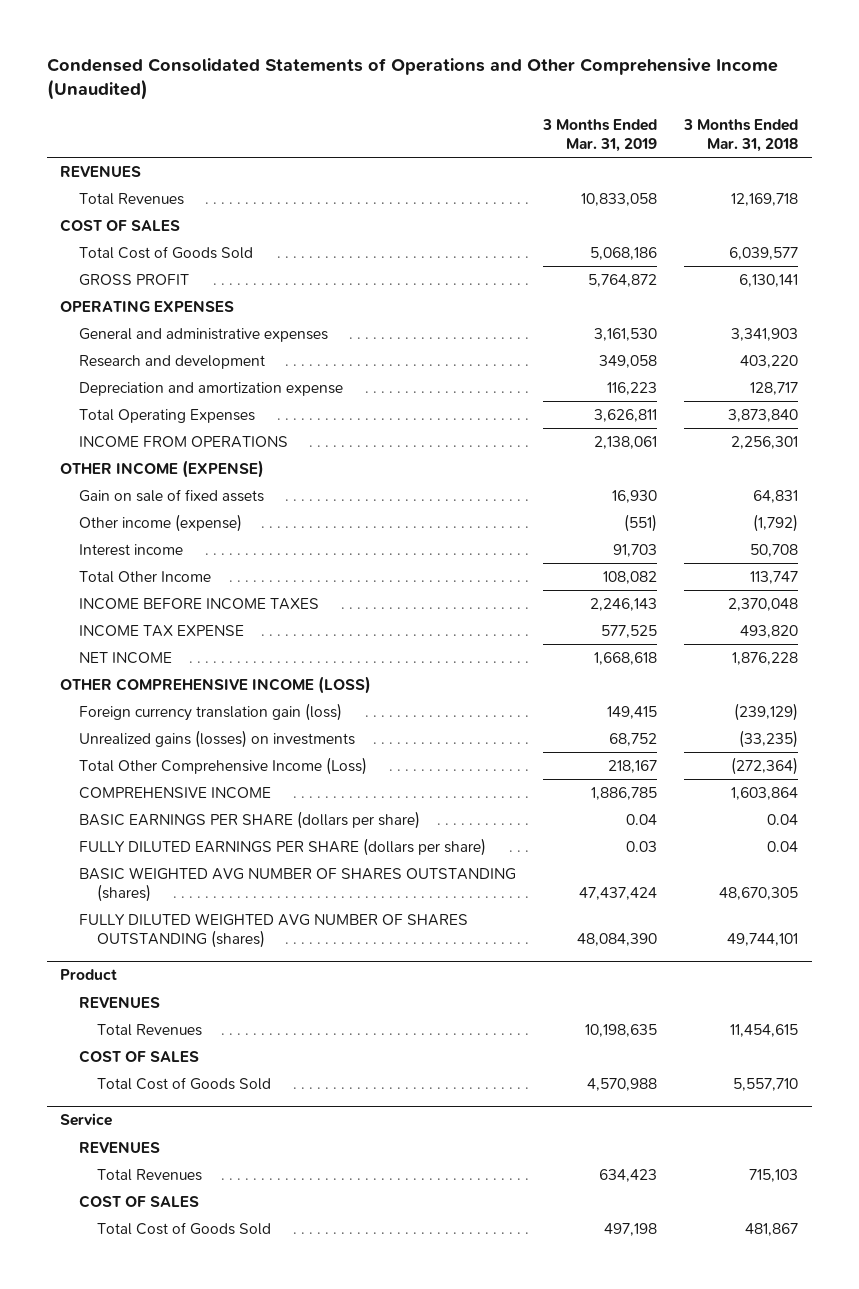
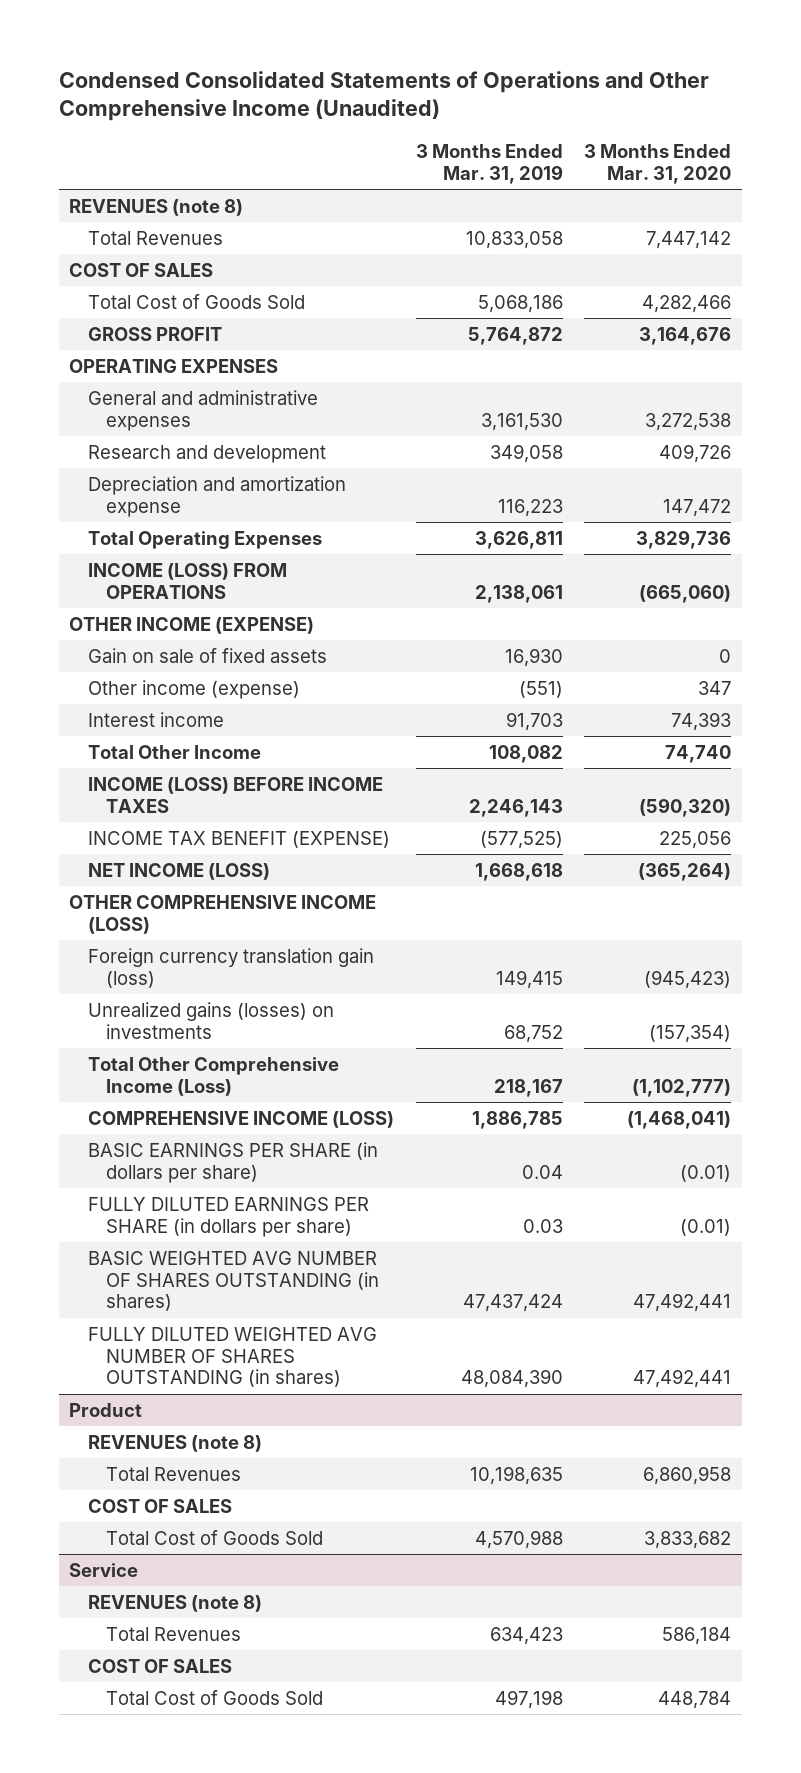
- | 3 Months Ended Mar. 31, 2019 | 3 Months Ended Mar. 31, 2018
+ | 3 Months Ended Mar. 31, 2019 | 3 Months Ended Mar. 31, 2020
- REVENUES
+ REVENUES (note 8)
- INCOME FROM OPERATIONS | 2,138,061 | 2,256,301
+ INCOME (LOSS) FROM OPERATIONS | 2,138,061 | (665,060)
- INCOME BEFORE INCOME TAXES | 2,246,143 | 2,370,048
- INCOME TAX EXPENSE | 577,525 | 493,820
- NET INCOME | 1,668,618 | 1,876,228
+ INCOME (LOSS) BEFORE INCOME TAXES | 2,246,143 | (590,320)
+ INCOME TAX BENEFIT (EXPENSE) | (577,525) | 225,056
+ NET INCOME (LOSS) | 1,668,618 | (365,264)
- COMPREHENSIVE INCOME | 1,886,785 | 1,603,864
- BASIC EARNINGS PER SHARE (dollars per share) | 0.04 | 0.04
- FULLY DILUTED EARNINGS PER SHARE (dollars per share) | 0.03 | 0.04
- BASIC WEIGHTED AVG NUMBER OF SHARES OUTSTANDING (shares) | 47,437,424 | 48,670,305
- FULLY DILUTED WEIGHTED AVG NUMBER OF SHARES OUTSTANDING (shares) | 48,084,390 | 49,744,101
+ COMPREHENSIVE INCOME (LOSS) | 1,886,785 | (1,468,041)
+ BASIC EARNINGS PER SHARE (in dollars per share) | 0.04 | (0.01)
+ FULLY DILUTED EARNINGS PER SHARE (in dollars per share) | 0.03 | (0.01)
+ BASIC WEIGHTED AVG NUMBER OF SHARES OUTSTANDING (in shares) | 47,437,424 | 47,492,441
+ FULLY DILUTED WEIGHTED AVG NUMBER OF SHARES OUTSTANDING (in shares) | 48,084,390 | 47,492,441
@ Product
- REVENUES
+ REVENUES (note 8)
@ Service
- REVENUES
+ REVENUES (note 8)

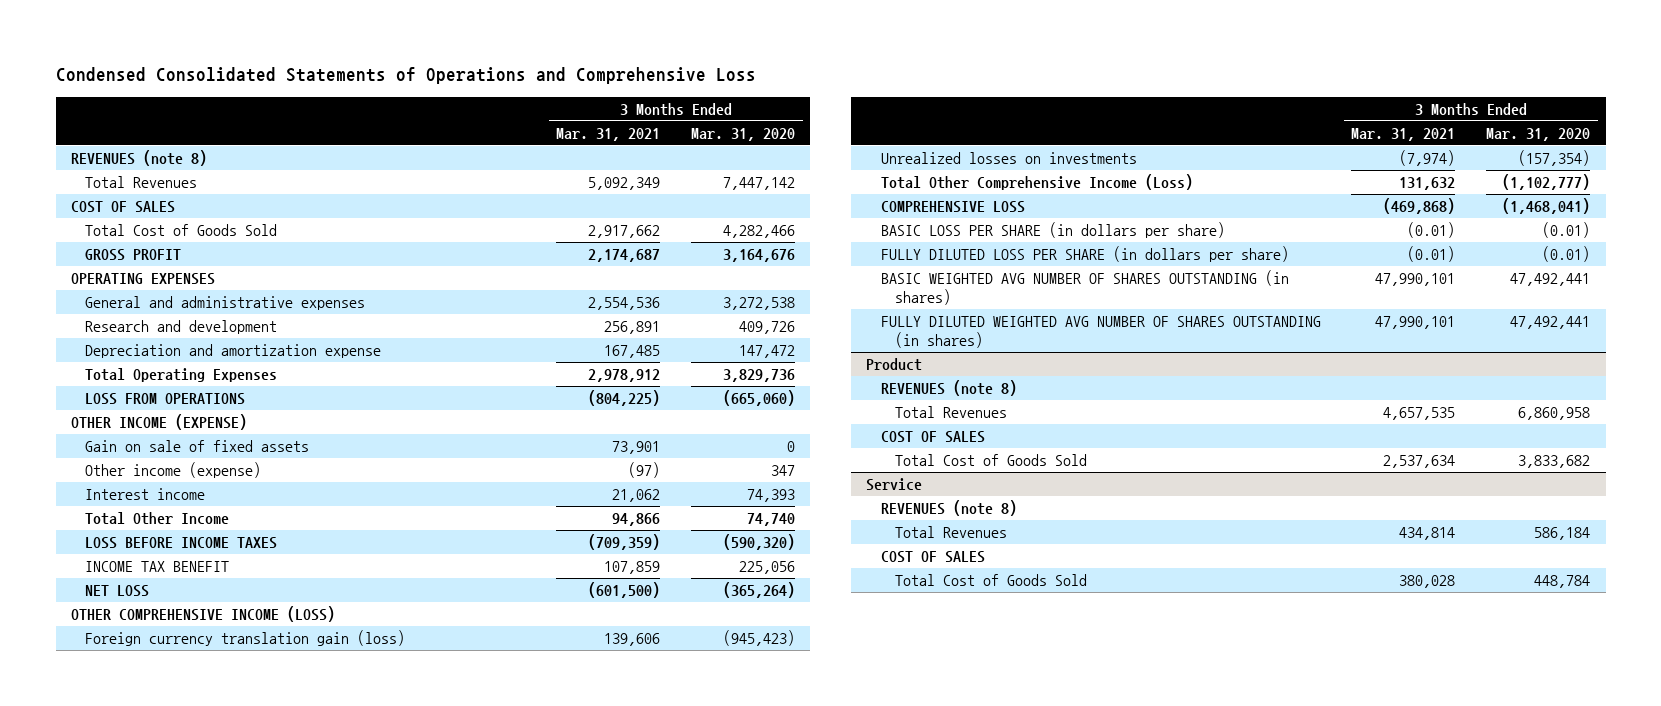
- Condensed Consolidated Statements of Operations and Other Comprehensive Income (Unaudited)
+ Condensed Consolidated Statements of Operations and Comprehensive Loss
- | 3 Months Ended Mar. 31, 2019 | 3 Months Ended Mar. 31, 2020
+ | 3 Months Ended Mar. 31, 2021 | 3 Months Ended Mar. 31, 2020
- INCOME (LOSS) FROM OPERATIONS | 2,138,061 | (665,060)
+ LOSS FROM OPERATIONS | (804,225) | (665,060)
- INCOME (LOSS) BEFORE INCOME TAXES | 2,246,143 | (590,320)
- INCOME TAX BENEFIT (EXPENSE) | (577,525) | 225,056
- NET INCOME (LOSS) | 1,668,618 | (365,264)
+ LOSS BEFORE INCOME TAXES | (709,359) | (590,320)
+ INCOME TAX BENEFIT | 107,859 | 225,056
+ NET LOSS | (601,500) | (365,264)
- Unrealized gains (losses) on investments | 68,752 | (157,354)
+ Unrealized losses on investments | (7,974) | (157,354)
- COMPREHENSIVE INCOME (LOSS) | 1,886,785 | (1,468,041)
- BASIC EARNINGS PER SHARE (in dollars per share) | 0.04 | (0.01)
- FULLY DILUTED EARNINGS PER SHARE (in dollars per share) | 0.03 | (0.01)
+ COMPREHENSIVE LOSS | (469,868) | (1,468,041)
+ BASIC LOSS PER SHARE (in dollars per share) | (0.01) | (0.01)
+ FULLY DILUTED LOSS PER SHARE (in dollars per share) | (0.01) | (0.01)

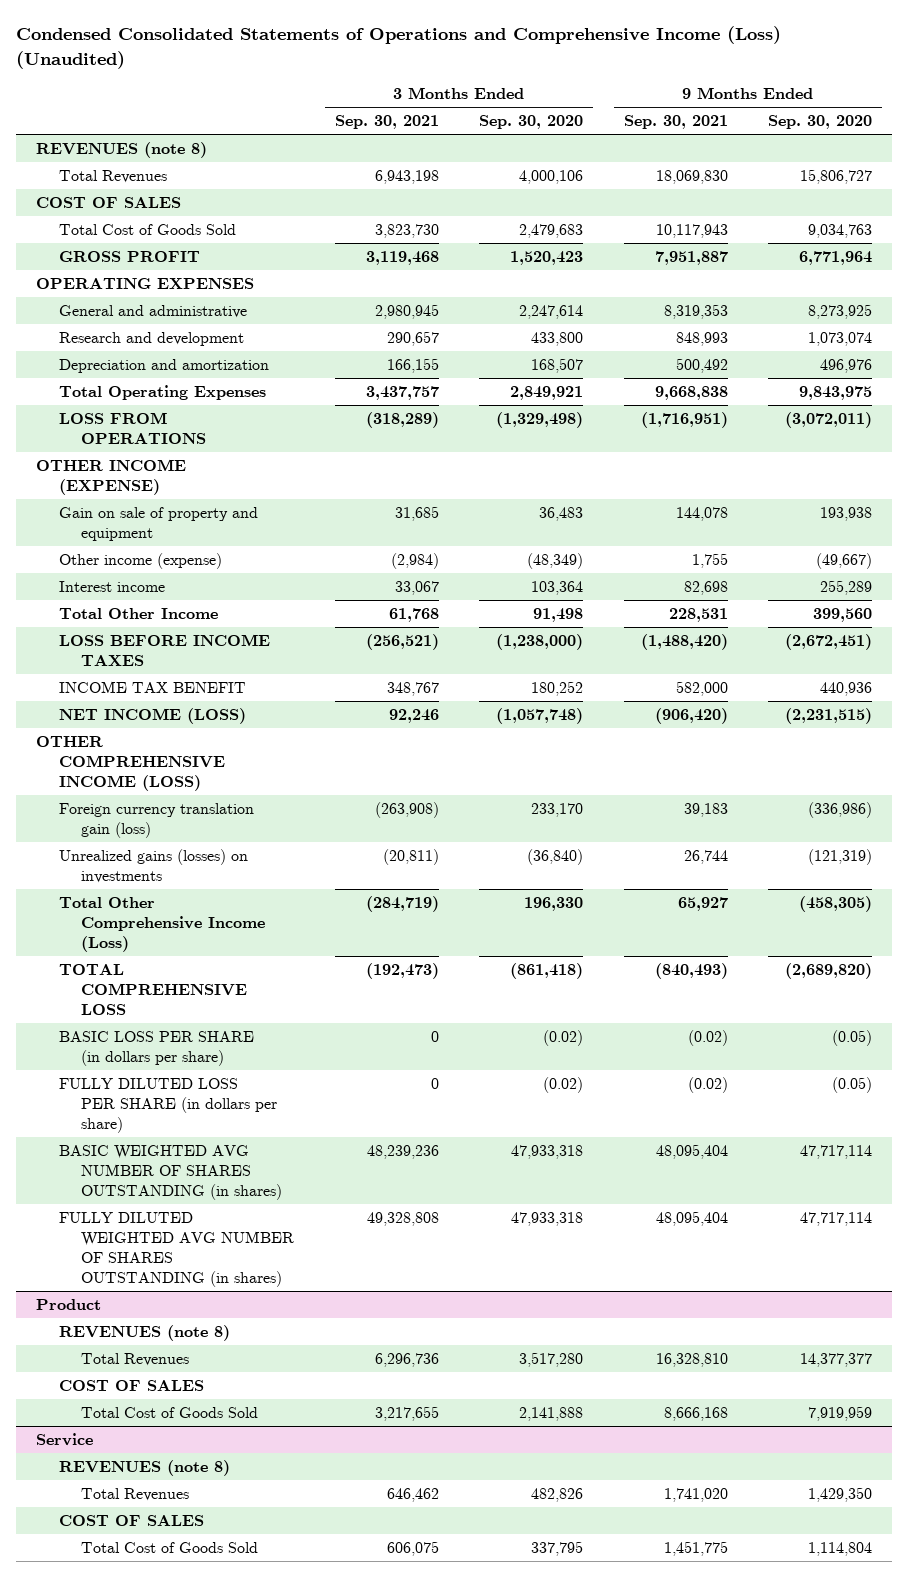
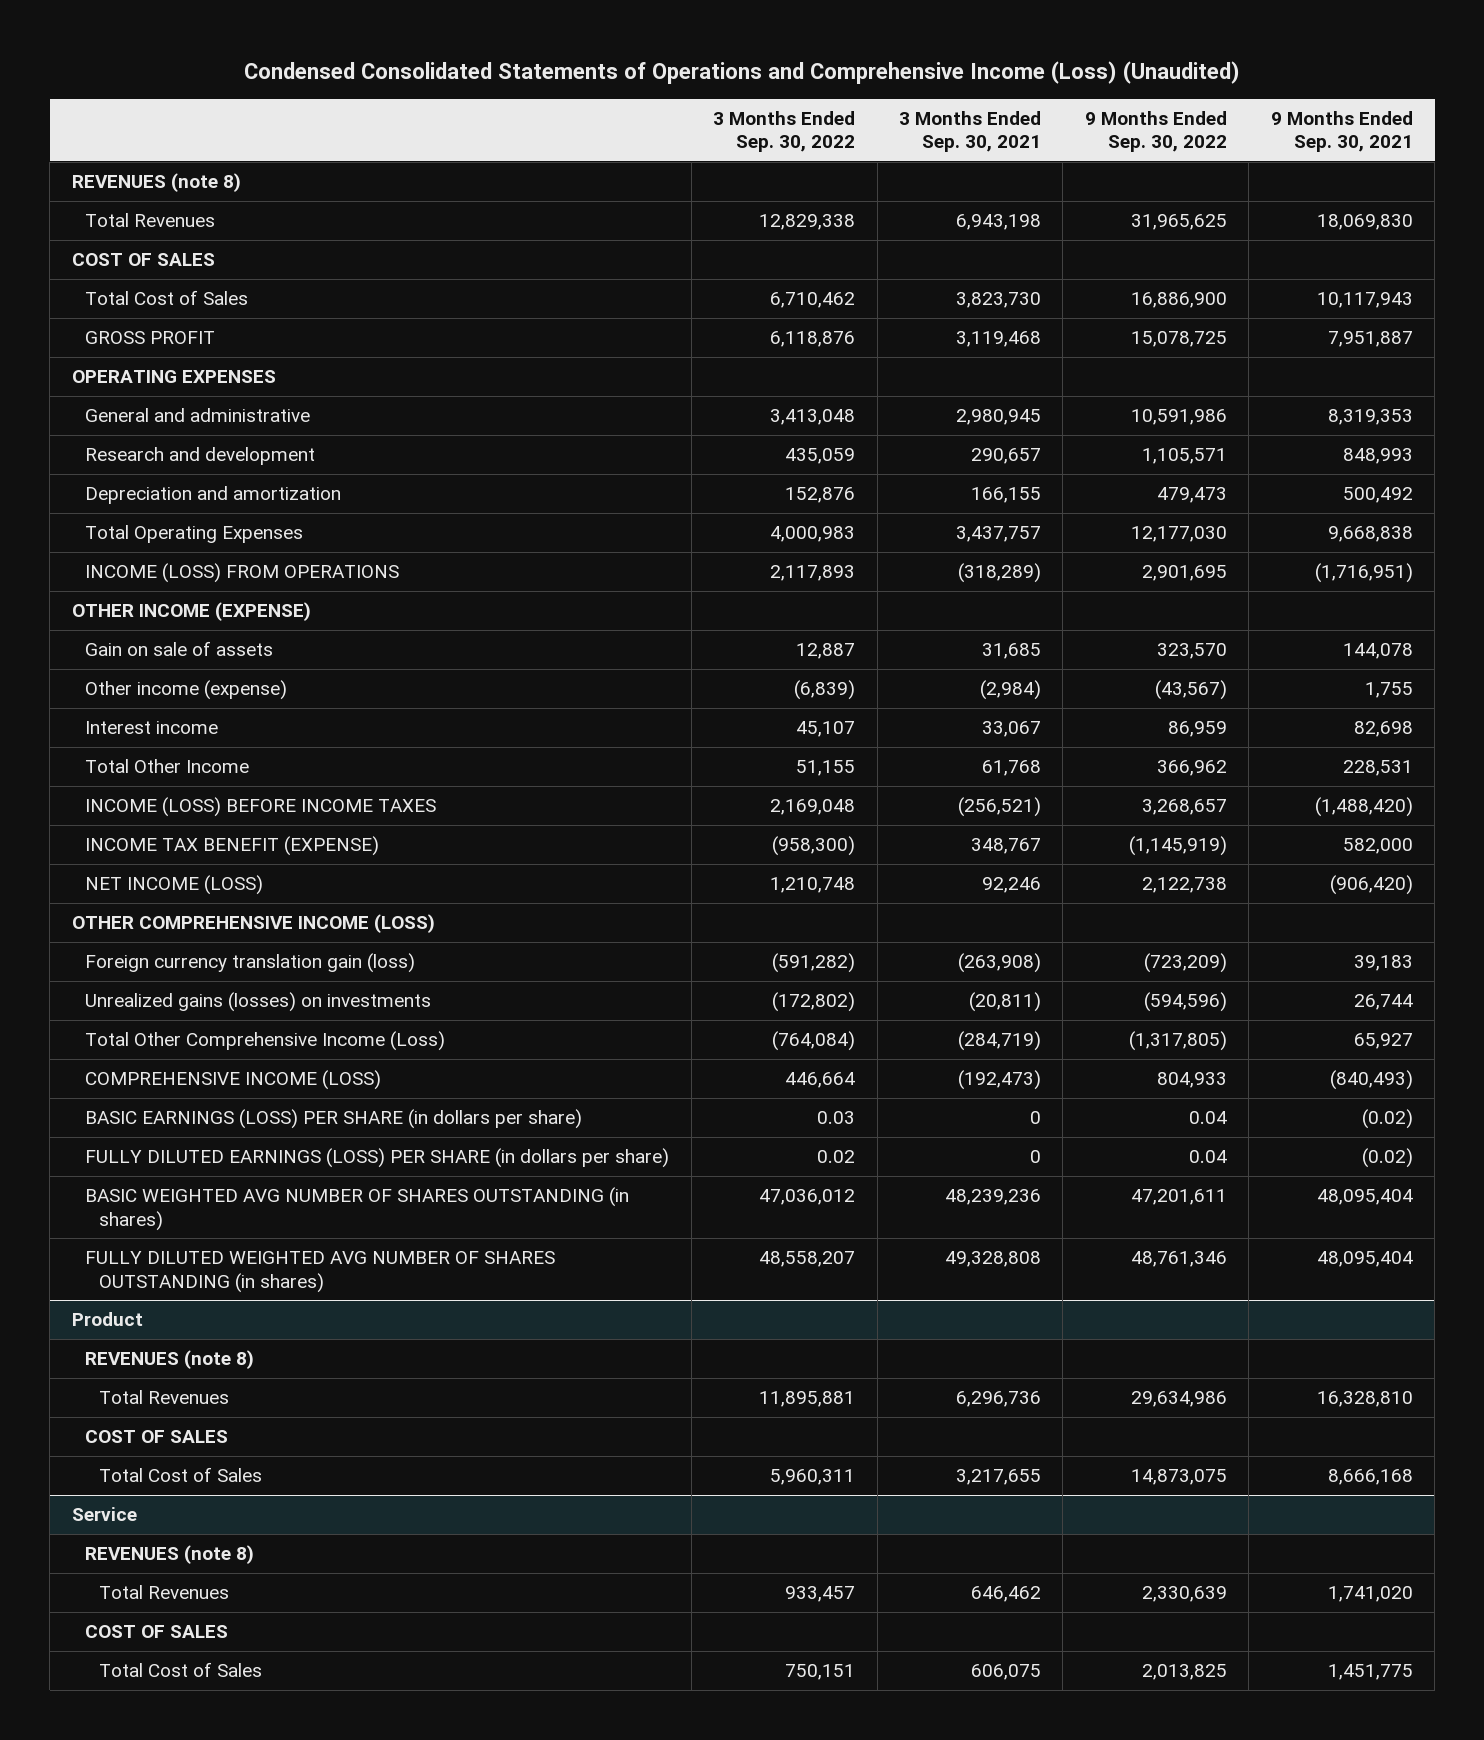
- | 3 Months Ended Sep. 30, 2021 | 3 Months Ended Sep. 30, 2020 | 9 Months Ended Sep. 30, 2021 | 9 Months Ended Sep. 30, 2020
+ | 3 Months Ended Sep. 30, 2022 | 3 Months Ended Sep. 30, 2021 | 9 Months Ended Sep. 30, 2022 | 9 Months Ended Sep. 30, 2021
- Total Cost of Goods Sold | 3,823,730 | 2,479,683 | 10,117,943 | 9,034,763
+ Total Cost of Sales | 6,710,462 | 3,823,730 | 16,886,900 | 10,117,943
- LOSS FROM OPERATIONS | (318,289) | (1,329,498) | (1,716,951) | (3,072,011)
+ INCOME (LOSS) FROM OPERATIONS | 2,117,893 | (318,289) | 2,901,695 | (1,716,951)
- Gain on sale of property and equipment | 31,685 | 36,483 | 144,078 | 193,938
+ Gain on sale of assets | 12,887 | 31,685 | 323,570 | 144,078
- LOSS BEFORE INCOME TAXES | (256,521) | (1,238,000) | (1,488,420) | (2,672,451)
- INCOME TAX BENEFIT | 348,767 | 180,252 | 582,000 | 440,936
+ INCOME (LOSS) BEFORE INCOME TAXES | 2,169,048 | (256,521) | 3,268,657 | (1,488,420)
+ INCOME TAX BENEFIT (EXPENSE) | (958,300) | 348,767 | (1,145,919) | 582,000
- TOTAL COMPREHENSIVE LOSS | (192,473) | (861,418) | (840,493) | (2,689,820)
- BASIC LOSS PER SHARE (in dollars per share) | 0 | (0.02) | (0.02) | (0.05)
- FULLY DILUTED LOSS PER SHARE (in dollars per share) | 0 | (0.02) | (0.02) | (0.05)
+ COMPREHENSIVE INCOME (LOSS) | 446,664 | (192,473) | 804,933 | (840,493)
+ BASIC EARNINGS (LOSS) PER SHARE (in dollars per share) | 0.03 | 0 | 0.04 | (0.02)
+ FULLY DILUTED EARNINGS (LOSS) PER SHARE (in dollars per share) | 0.02 | 0 | 0.04 | (0.02)
@ Product
- Total Cost of Goods Sold | 3,217,655 | 2,141,888 | 8,666,168 | 7,919,959
+ Total Cost of Sales | 5,960,311 | 3,217,655 | 14,873,075 | 8,666,168
@ Service
- Total Cost of Goods Sold | 606,075 | 337,795 | 1,451,775 | 1,114,804
+ Total Cost of Sales | 750,151 | 606,075 | 2,013,825 | 1,451,775

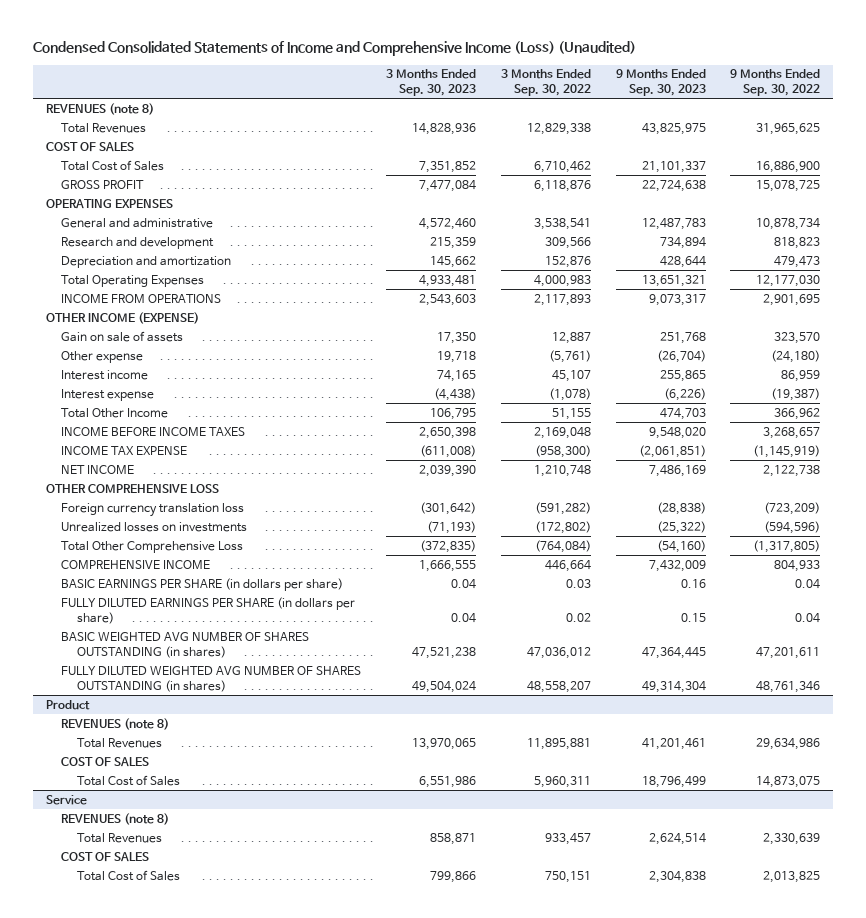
- Condensed Consolidated Statements of Operations and Comprehensive Income (Loss) (Unaudited)
+ Condensed Consolidated Statements of Income and Comprehensive Income (Loss) (Unaudited)
- | 3 Months Ended Sep. 30, 2022 | 3 Months Ended Sep. 30, 2021 | 9 Months Ended Sep. 30, 2022 | 9 Months Ended Sep. 30, 2021
+ | 3 Months Ended Sep. 30, 2023 | 3 Months Ended Sep. 30, 2022 | 9 Months Ended Sep. 30, 2023 | 9 Months Ended Sep. 30, 2022
- General and administrative | 3,413,048 | 2,980,945 | 10,591,986 | 8,319,353
- Research and development | 435,059 | 290,657 | 1,105,571 | 848,993
+ General and administrative | 4,572,460 | 3,538,541 | 12,487,783 | 10,878,734
+ Research and development | 215,359 | 309,566 | 734,894 | 818,823
- INCOME (LOSS) FROM OPERATIONS | 2,117,893 | (318,289) | 2,901,695 | (1,716,951)
+ INCOME FROM OPERATIONS | 2,543,603 | 2,117,893 | 9,073,317 | 2,901,695
- Other income (expense) | (6,839) | (2,984) | (43,567) | 1,755
+ Other expense | 19,718 | (5,761) | (26,704) | (24,180)
+ Interest expense | (4,438) | (1,078) | (6,226) | (19,387)
- INCOME (LOSS) BEFORE INCOME TAXES | 2,169,048 | (256,521) | 3,268,657 | (1,488,420)
- INCOME TAX BENEFIT (EXPENSE) | (958,300) | 348,767 | (1,145,919) | 582,000
- NET INCOME (LOSS) | 1,210,748 | 92,246 | 2,122,738 | (906,420)
- OTHER COMPREHENSIVE INCOME (LOSS)
- Foreign currency translation gain (loss) | (591,282) | (263,908) | (723,209) | 39,183
- Unrealized gains (losses) on investments | (172,802) | (20,811) | (594,596) | 26,744
- Total Other Comprehensive Income (Loss) | (764,084) | (284,719) | (1,317,805) | 65,927
- COMPREHENSIVE INCOME (LOSS) | 446,664 | (192,473) | 804,933 | (840,493)
- BASIC EARNINGS (LOSS) PER SHARE (in dollars per share) | 0.03 | 0 | 0.04 | (0.02)
- FULLY DILUTED EARNINGS (LOSS) PER SHARE (in dollars per share) | 0.02 | 0 | 0.04 | (0.02)
+ INCOME BEFORE INCOME TAXES | 2,650,398 | 2,169,048 | 9,548,020 | 3,268,657
+ INCOME TAX EXPENSE | (611,008) | (958,300) | (2,061,851) | (1,145,919)
+ NET INCOME | 2,039,390 | 1,210,748 | 7,486,169 | 2,122,738
+ OTHER COMPREHENSIVE LOSS
+ Foreign currency translation loss | (301,642) | (591,282) | (28,838) | (723,209)
+ Unrealized losses on investments | (71,193) | (172,802) | (25,322) | (594,596)
+ Total Other Comprehensive Loss | (372,835) | (764,084) | (54,160) | (1,317,805)
+ COMPREHENSIVE INCOME | 1,666,555 | 446,664 | 7,432,009 | 804,933
+ BASIC EARNINGS PER SHARE (in dollars per share) | 0.04 | 0.03 | 0.16 | 0.04
+ FULLY DILUTED EARNINGS PER SHARE (in dollars per share) | 0.04 | 0.02 | 0.15 | 0.04

